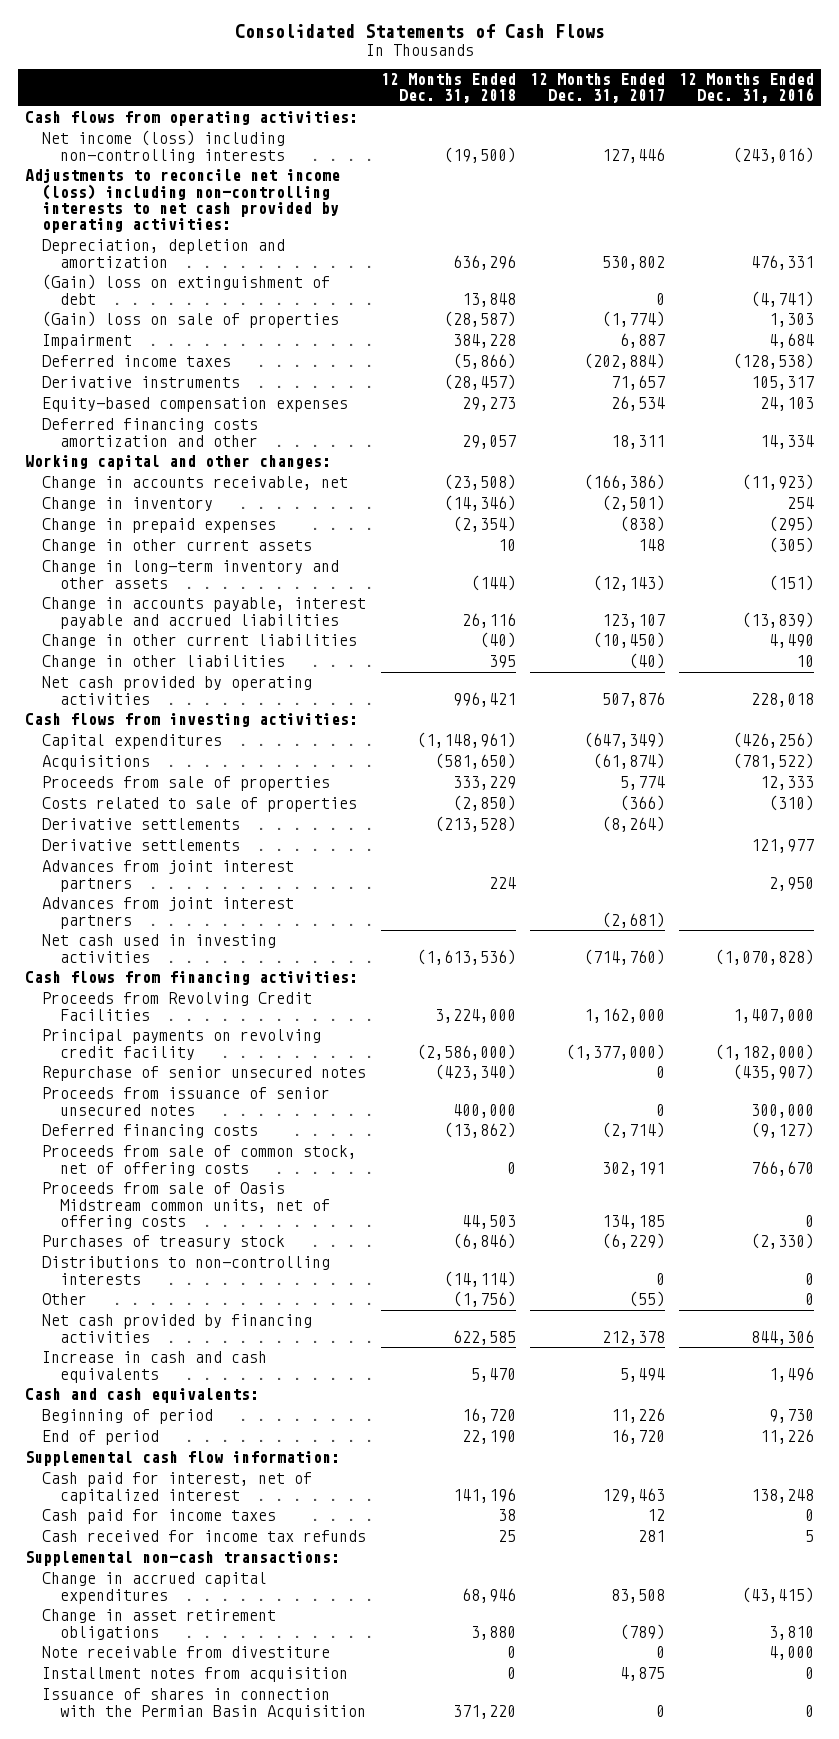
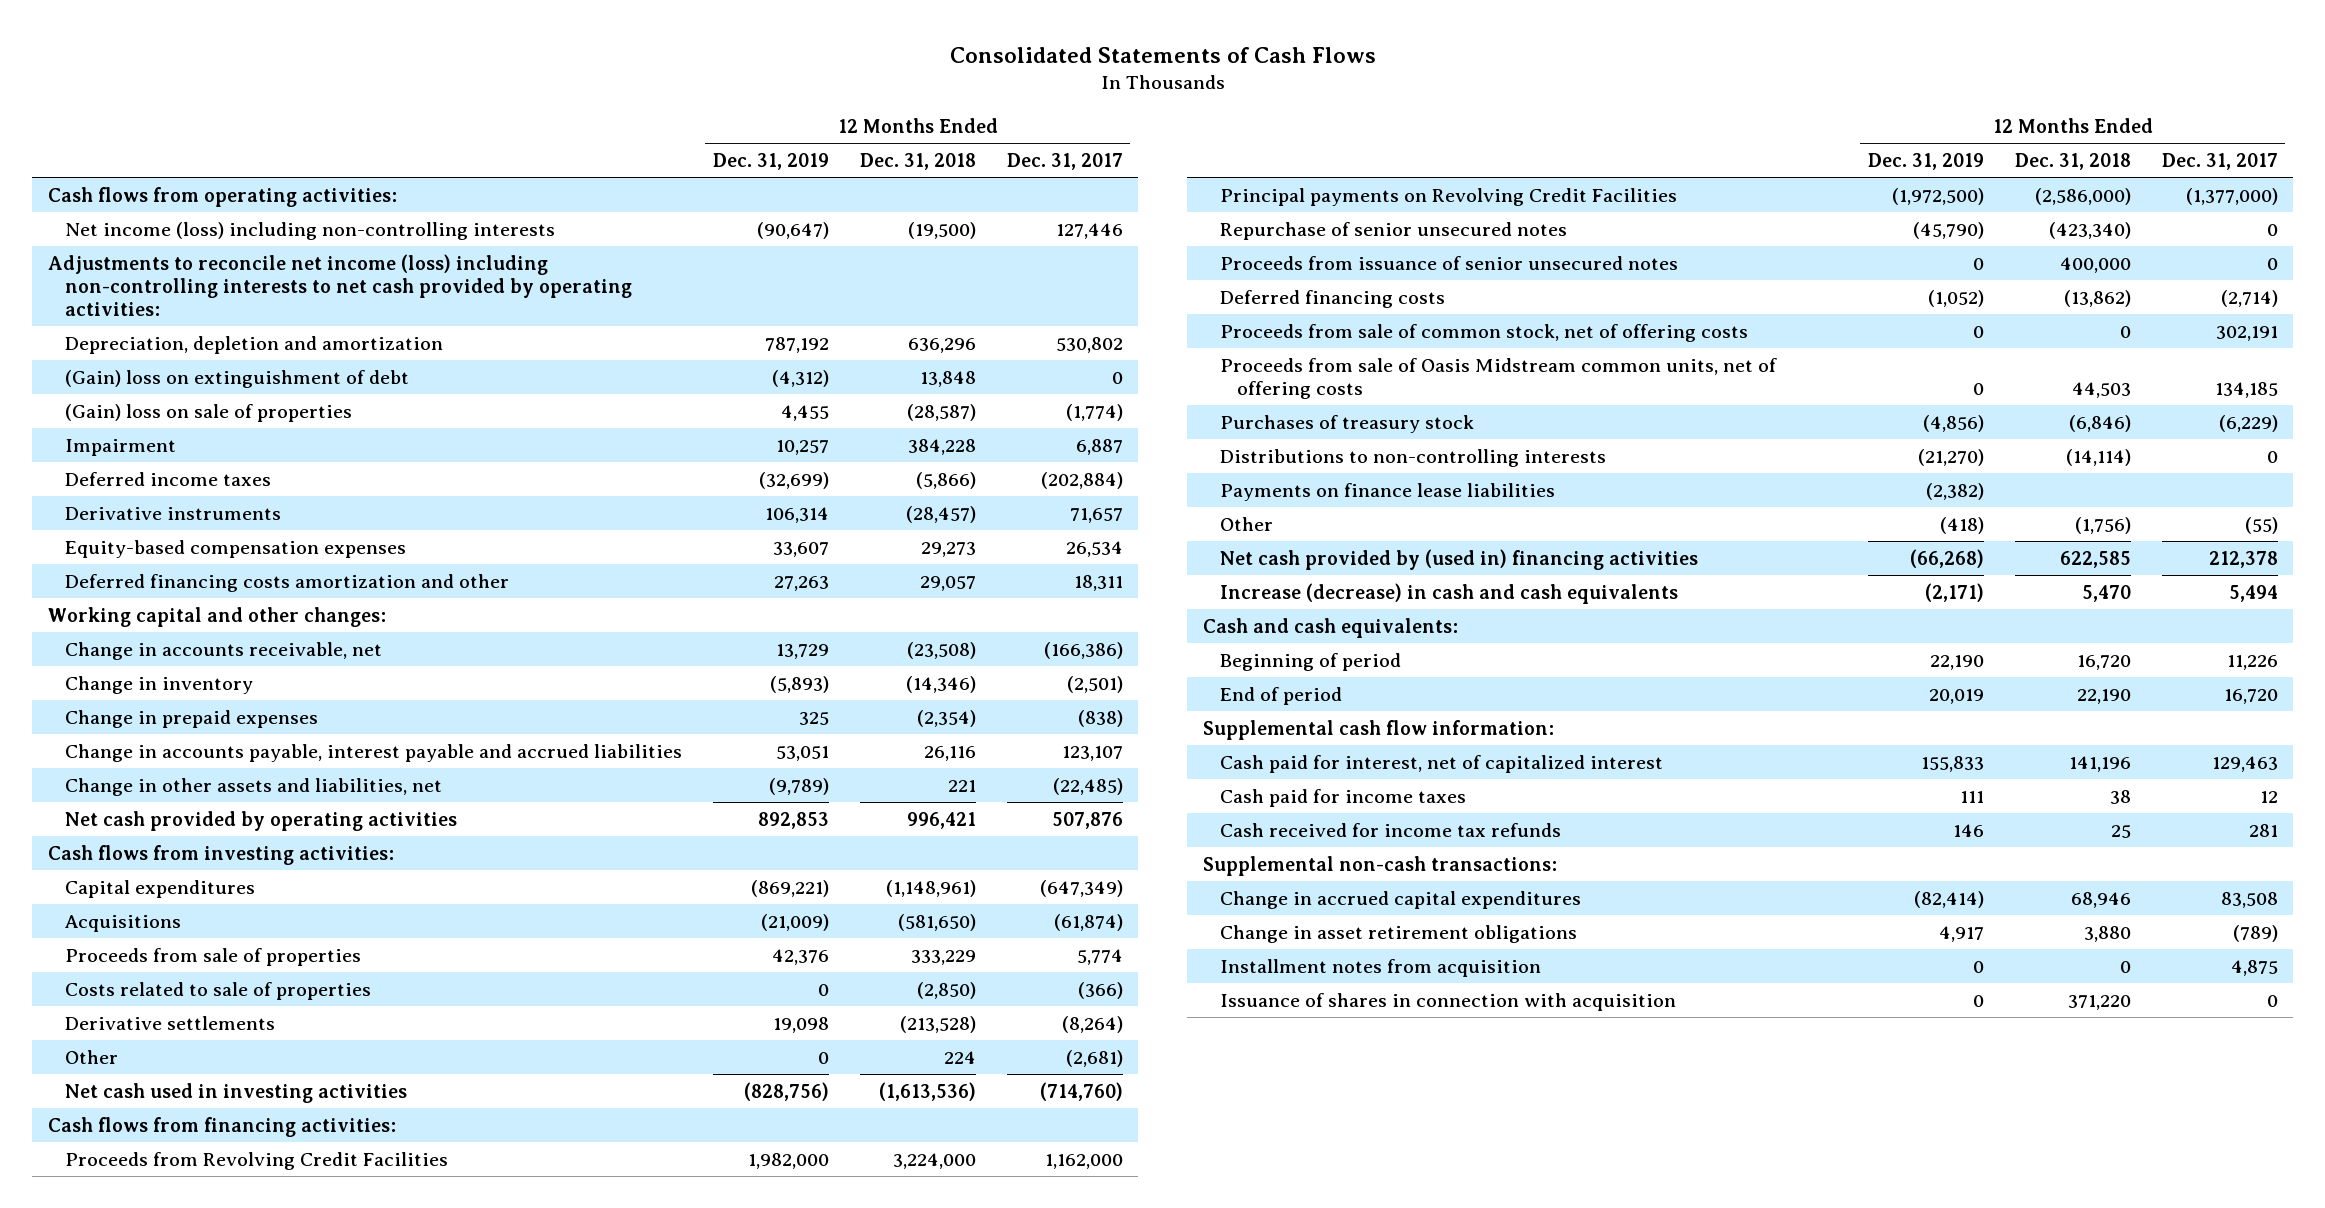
- | 12 Months Ended Dec. 31, 2018 | 12 Months Ended Dec. 31, 2017 | 12 Months Ended Dec. 31, 2016
+ | 12 Months Ended Dec. 31, 2019 | 12 Months Ended Dec. 31, 2018 | 12 Months Ended Dec. 31, 2017
- Change in other current assets | 10 | 148 | (305)
- Change in long-term inventory and other assets | (144) | (12,143) | (151)
- Change in other current liabilities | (40) | (10,450) | 4,490
- Change in other liabilities | 395 | (40) | 10
+ Change in other assets and liabilities, net | (9,789) | 221 | (22,485)
- Derivative settlements | | | 121,977
- Advances from joint interest partners | 224 | | 2,950
- Advances from joint interest partners | | (2,681) |
+ Other | 0 | 224 | (2,681)
- Principal payments on revolving credit facility | (2,586,000) | (1,377,000) | (1,182,000)
+ Principal payments on Revolving Credit Facilities | (1,972,500) | (2,586,000) | (1,377,000)
+ Payments on finance lease liabilities | (2,382) | |
- Net cash provided by financing activities | 622,585 | 212,378 | 844,306
- Increase in cash and cash equivalents | 5,470 | 5,494 | 1,496
+ Net cash provided by (used in) financing activities | (66,268) | 622,585 | 212,378
+ Increase (decrease) in cash and cash equivalents | (2,171) | 5,470 | 5,494
- Note receivable from divestiture | 0 | 0 | 4,000
- Issuance of shares in connection with the Permian Basin Acquisition | 371,220 | 0 | 0
+ Issuance of shares in connection with acquisition | 0 | 371,220 | 0

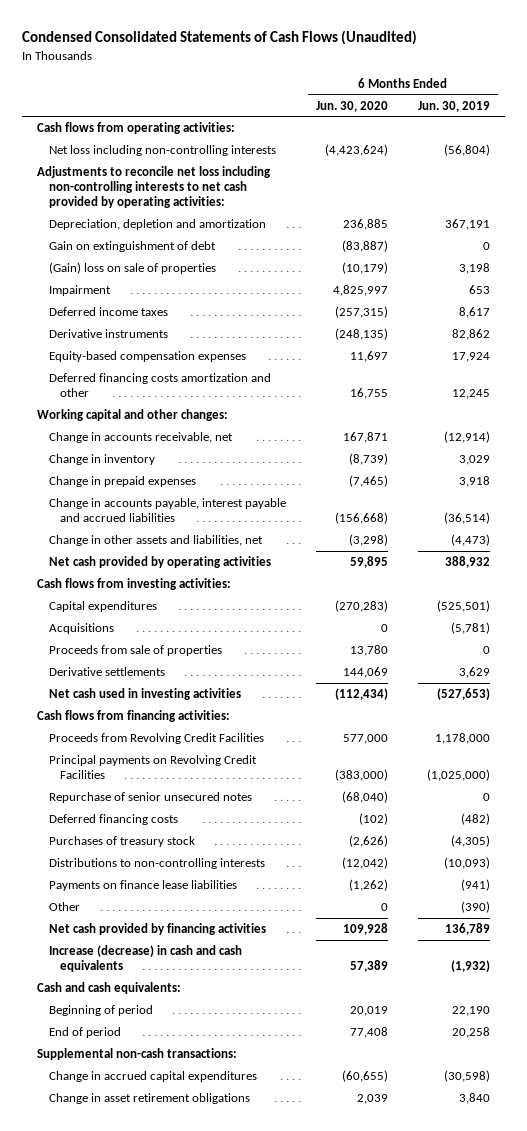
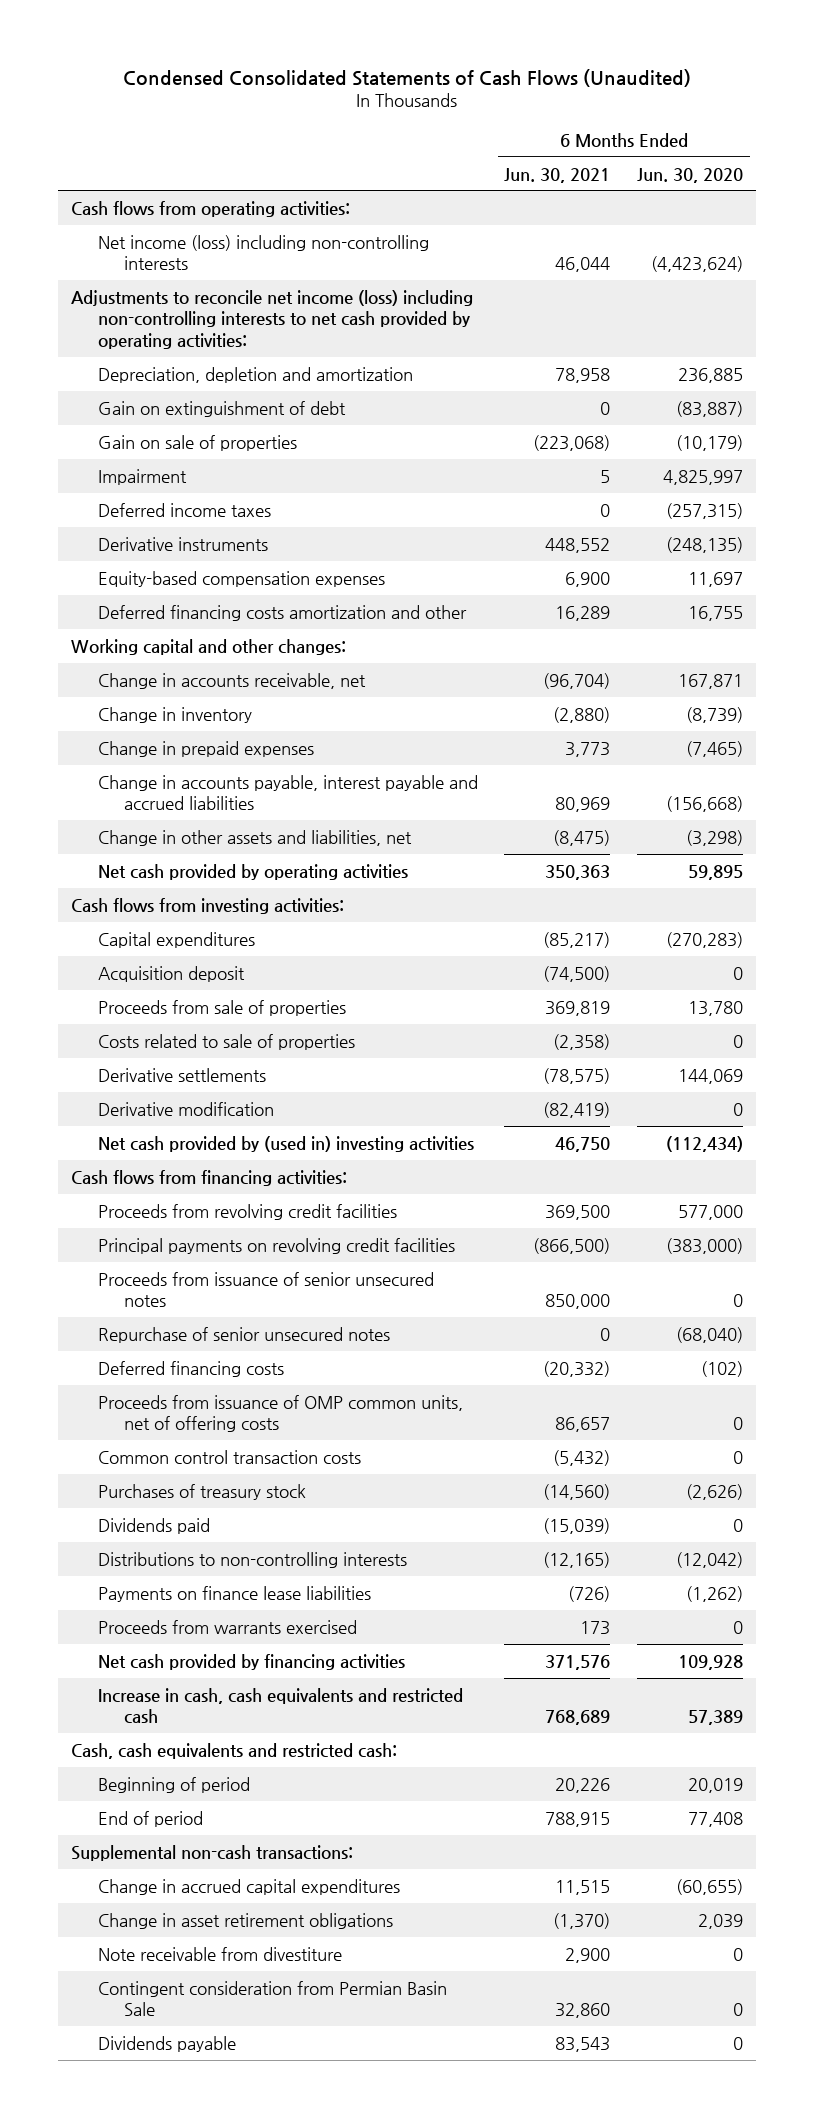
- | 6 Months Ended Jun. 30, 2020 | 6 Months Ended Jun. 30, 2019
+ | 6 Months Ended Jun. 30, 2021 | 6 Months Ended Jun. 30, 2020
- Net loss including non-controlling interests | (4,423,624) | (56,804)
- Adjustments to reconcile net loss including non-controlling interests to net cash provided by operating activities:
+ Net income (loss) including non-controlling interests | 46,044 | (4,423,624)
+ Adjustments to reconcile net income (loss) including non-controlling interests to net cash provided by operating activities:
- (Gain) loss on sale of properties | (10,179) | 3,198
+ Gain on sale of properties | (223,068) | (10,179)
- Acquisitions | 0 | (5,781)
+ Acquisition deposit | (74,500) | 0
+ Costs related to sale of properties | (2,358) | 0
- Net cash used in investing activities | (112,434) | (527,653)
+ Derivative modification | (82,419) | 0
+ Net cash provided by (used in) investing activities | 46,750 | (112,434)
- Proceeds from Revolving Credit Facilities | 577,000 | 1,178,000
- Principal payments on Revolving Credit Facilities | (383,000) | (1,025,000)
+ Proceeds from revolving credit facilities | 369,500 | 577,000
+ Principal payments on revolving credit facilities | (866,500) | (383,000)
+ Proceeds from issuance of senior unsecured notes | 850,000 | 0
+ Proceeds from issuance of OMP common units, net of offering costs | 86,657 | 0
+ Common control transaction costs | (5,432) | 0
+ Dividends paid | (15,039) | 0
- Other | 0 | (390)
+ Proceeds from warrants exercised | 173 | 0
- Increase (decrease) in cash and cash equivalents | 57,389 | (1,932)
- Cash and cash equivalents:
+ Increase in cash, cash equivalents and restricted cash | 768,689 | 57,389
+ Cash, cash equivalents and restricted cash:
+ Note receivable from divestiture | 2,900 | 0
+ Contingent consideration from Permian Basin Sale | 32,860 | 0
+ Dividends payable | 83,543 | 0

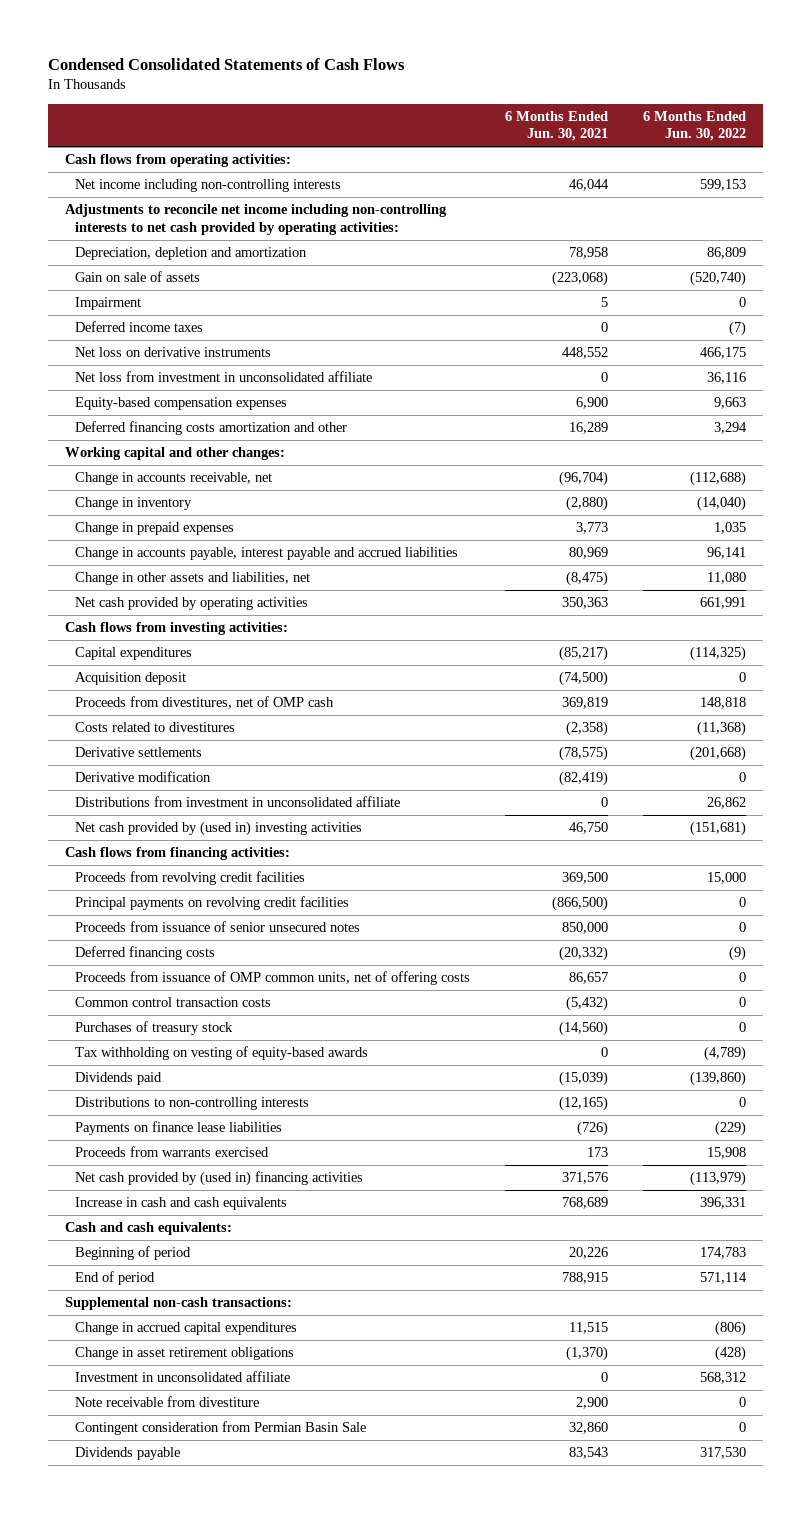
- Condensed Consolidated Statements of Cash Flows (Unaudited)
+ Condensed Consolidated Statements of Cash Flows
- | 6 Months Ended Jun. 30, 2021 | 6 Months Ended Jun. 30, 2020
+ | 6 Months Ended Jun. 30, 2021 | 6 Months Ended Jun. 30, 2022
- Net income (loss) including non-controlling interests | 46,044 | (4,423,624)
- Adjustments to reconcile net income (loss) including non-controlling interests to net cash provided by operating activities:
+ Net income including non-controlling interests | 46,044 | 599,153
+ Adjustments to reconcile net income including non-controlling interests to net cash provided by operating activities:
- Gain on extinguishment of debt | 0 | (83,887)
- Gain on sale of properties | (223,068) | (10,179)
+ Gain on sale of assets | (223,068) | (520,740)
- Derivative instruments | 448,552 | (248,135)
+ Net loss on derivative instruments | 448,552 | 466,175
+ Net loss from investment in unconsolidated affiliate | 0 | 36,116
- Proceeds from sale of properties | 369,819 | 13,780
- Costs related to sale of properties | (2,358) | 0
+ Proceeds from divestitures, net of OMP cash | 369,819 | 148,818
+ Costs related to divestitures | (2,358) | (11,368)
+ Distributions from investment in unconsolidated affiliate | 0 | 26,862
- Repurchase of senior unsecured notes | 0 | (68,040)
+ Tax withholding on vesting of equity-based awards | 0 | (4,789)
- Net cash provided by financing activities | 371,576 | 109,928
- Increase in cash, cash equivalents and restricted cash | 768,689 | 57,389
- Cash, cash equivalents and restricted cash:
+ Net cash provided by (used in) financing activities | 371,576 | (113,979)
+ Increase in cash and cash equivalents | 768,689 | 396,331
+ Cash and cash equivalents:
+ Investment in unconsolidated affiliate | 0 | 568,312

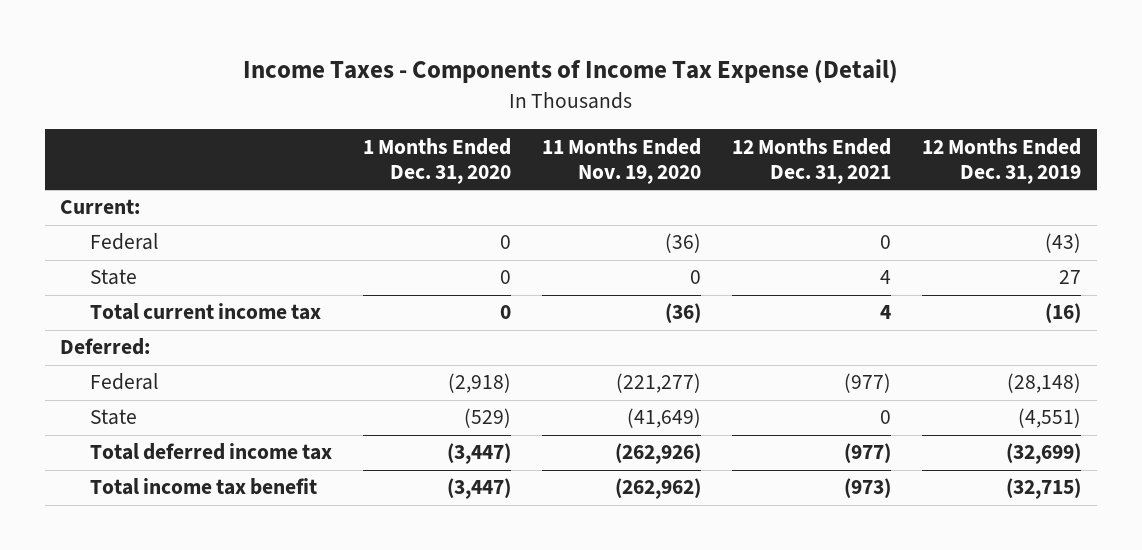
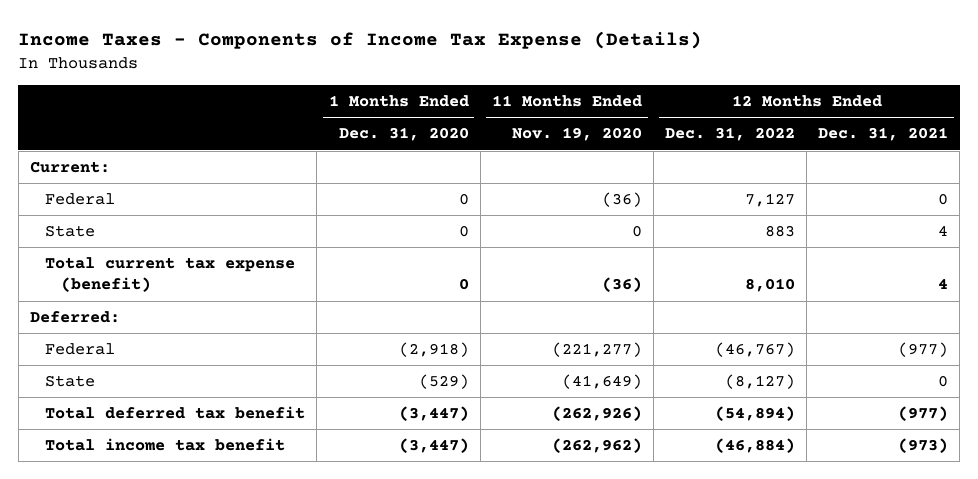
- Income Taxes - Components of Income Tax Expense (Detail)
+ Income Taxes - Components of Income Tax Expense (Details)
- | 1 Months Ended Dec. 31, 2020 | 11 Months Ended Nov. 19, 2020 | 12 Months Ended Dec. 31, 2021 | 12 Months Ended Dec. 31, 2019
+ | 1 Months Ended Dec. 31, 2020 | 11 Months Ended Nov. 19, 2020 | 12 Months Ended Dec. 31, 2022 | 12 Months Ended Dec. 31, 2021
- Total current income tax | 0 | (36) | 4 | (16)
+ Total current tax expense (benefit) | 0 | (36) | 8,010 | 4
- Total deferred income tax | (3,447) | (262,926) | (977) | (32,699)
+ Total deferred tax benefit | (3,447) | (262,926) | (54,894) | (977)

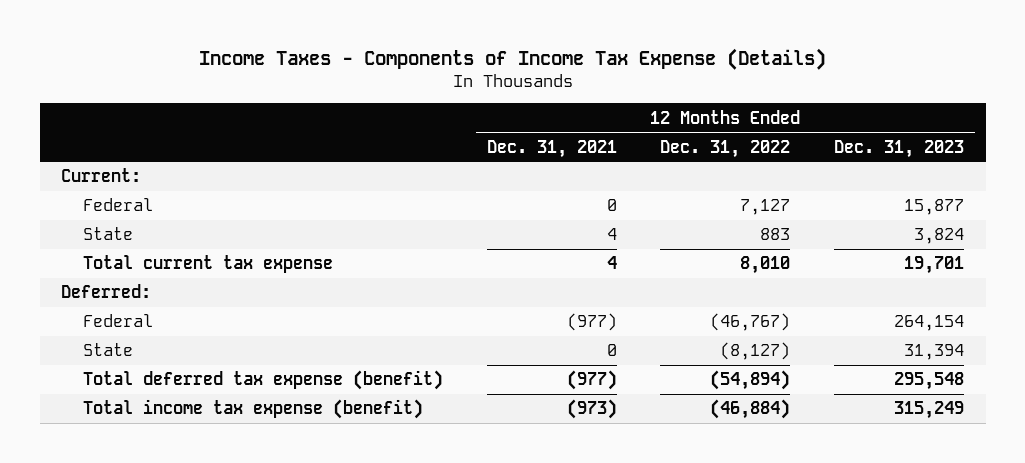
- | 1 Months Ended Dec. 31, 2020 | 11 Months Ended Nov. 19, 2020 | 12 Months Ended Dec. 31, 2022 | 12 Months Ended Dec. 31, 2021
+ | 12 Months Ended Dec. 31, 2021 | 12 Months Ended Dec. 31, 2022 | 12 Months Ended Dec. 31, 2023
- Total current tax expense (benefit) | 0 | (36) | 8,010 | 4
+ Total current tax expense | 4 | 8,010 | 19,701
- Total deferred tax benefit | (3,447) | (262,926) | (54,894) | (977)
- Total income tax benefit | (3,447) | (262,962) | (46,884) | (973)
+ Total deferred tax expense (benefit) | (977) | (54,894) | 295,548
+ Total income tax expense (benefit) | (973) | (46,884) | 315,249

